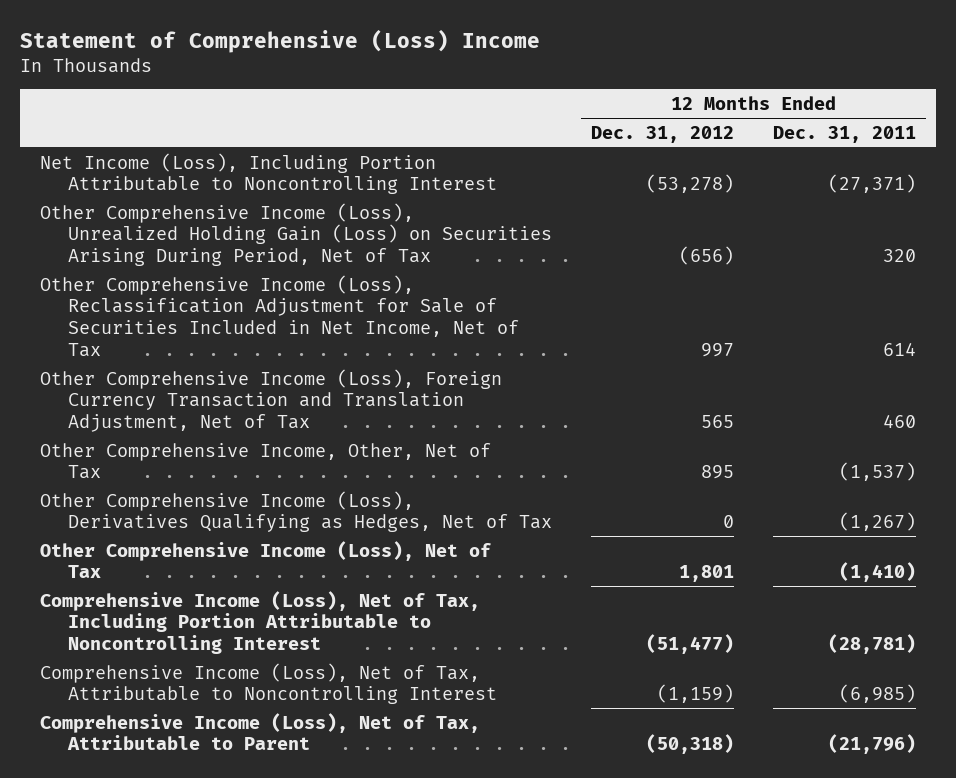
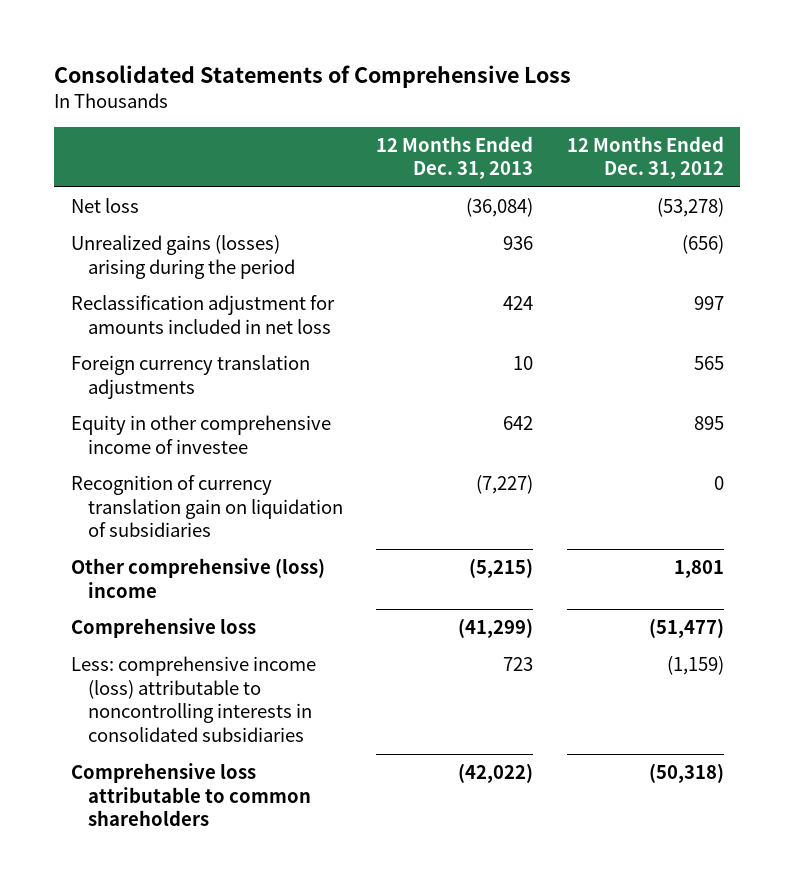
- Statement of Comprehensive (Loss) Income
+ Consolidated Statements of Comprehensive Loss
- | 12 Months Ended Dec. 31, 2012 | 12 Months Ended Dec. 31, 2011
+ | 12 Months Ended Dec. 31, 2013 | 12 Months Ended Dec. 31, 2012
- Net Income (Loss), Including Portion Attributable to Noncontrolling Interest | (53,278) | (27,371)
- Other Comprehensive Income (Loss), Unrealized Holding Gain (Loss) on Securities Arising During Period, Net of Tax | (656) | 320
- Other Comprehensive Income (Loss), Reclassification Adjustment for Sale of Securities Included in Net Income, Net of Tax | 997 | 614
- Other Comprehensive Income (Loss), Foreign Currency Transaction and Translation Adjustment, Net of Tax | 565 | 460
- Other Comprehensive Income, Other, Net of Tax | 895 | (1,537)
- Other Comprehensive Income (Loss), Derivatives Qualifying as Hedges, Net of Tax | 0 | (1,267)
- Other Comprehensive Income (Loss), Net of Tax | 1,801 | (1,410)
- Comprehensive Income (Loss), Net of Tax, Including Portion Attributable to Noncontrolling Interest | (51,477) | (28,781)
- Comprehensive Income (Loss), Net of Tax, Attributable to Noncontrolling Interest | (1,159) | (6,985)
- Comprehensive Income (Loss), Net of Tax, Attributable to Parent | (50,318) | (21,796)
+ Net loss | (36,084) | (53,278)
+ Unrealized gains (losses) arising during the period | 936 | (656)
+ Reclassification adjustment for amounts included in net loss | 424 | 997
+ Foreign currency translation adjustments | 10 | 565
+ Equity in other comprehensive income of investee | 642 | 895
+ Recognition of currency translation gain on liquidation of subsidiaries | (7,227) | 0
+ Other comprehensive (loss) income | (5,215) | 1,801
+ Comprehensive loss | (41,299) | (51,477)
+ Less: comprehensive income (loss) attributable to noncontrolling interests in consolidated subsidiaries | 723 | (1,159)
+ Comprehensive loss attributable to common shareholders | (42,022) | (50,318)

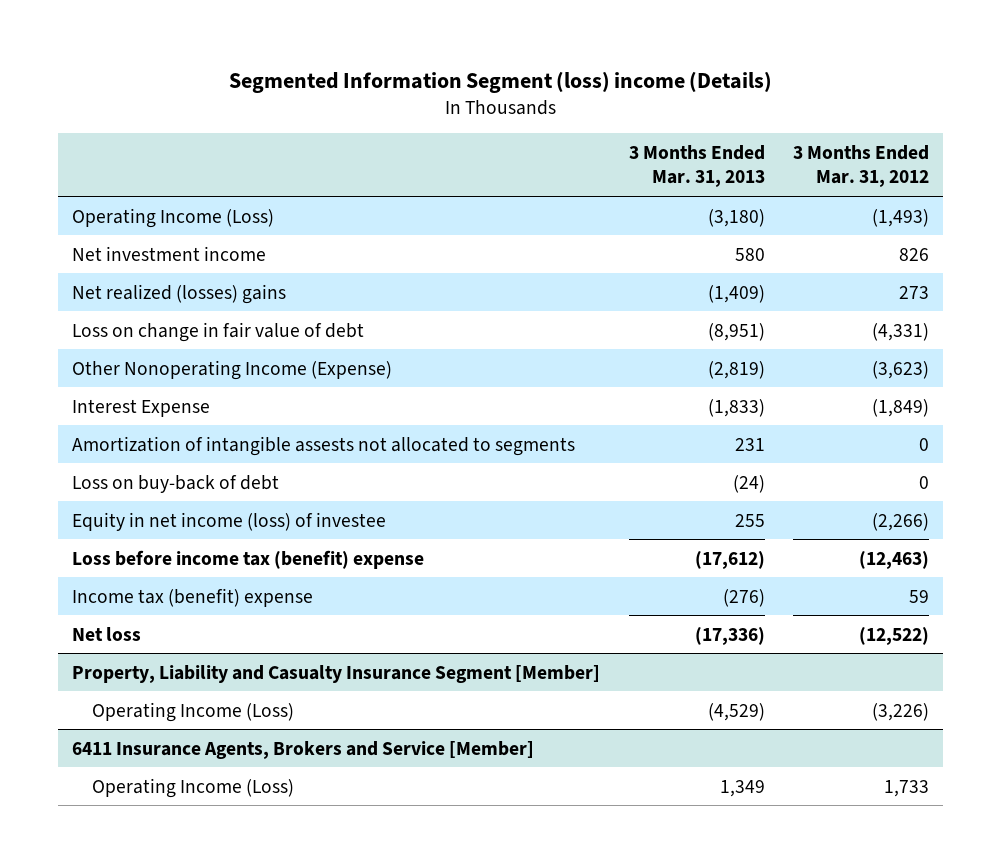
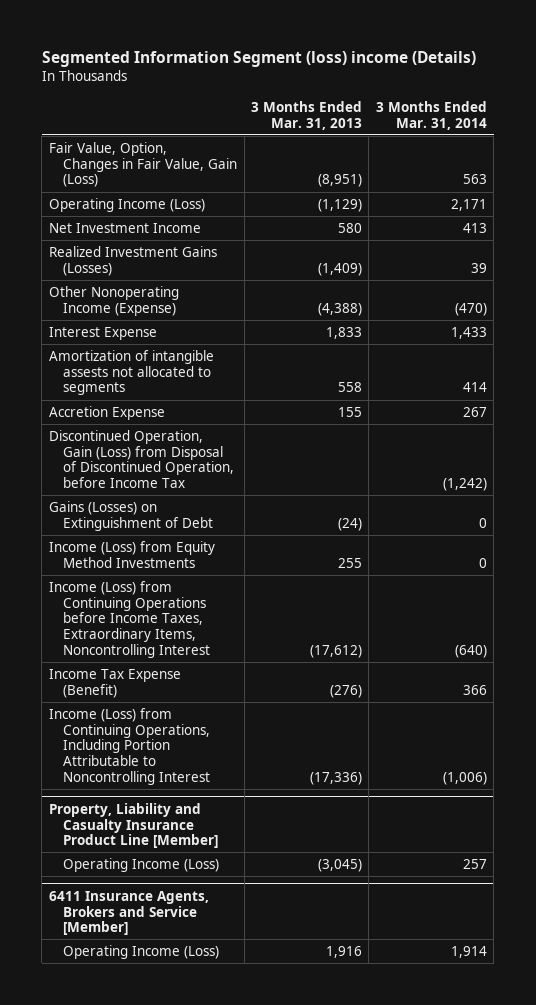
- | 3 Months Ended Mar. 31, 2013 | 3 Months Ended Mar. 31, 2012
+ | 3 Months Ended Mar. 31, 2013 | 3 Months Ended Mar. 31, 2014
- Operating Income (Loss) | (3,180) | (1,493)
- Net investment income | 580 | 826
- Net realized (losses) gains | (1,409) | 273
- Loss on change in fair value of debt | (8,951) | (4,331)
- Other Nonoperating Income (Expense) | (2,819) | (3,623)
- Interest Expense | (1,833) | (1,849)
- Amortization of intangible assests not allocated to segments | 231 | 0
- Loss on buy-back of debt | (24) | 0
- Equity in net income (loss) of investee | 255 | (2,266)
- Loss before income tax (benefit) expense | (17,612) | (12,463)
- Income tax (benefit) expense | (276) | 59
- Net loss | (17,336) | (12,522)
- Property, Liability and Casualty Insurance Segment [Member]
- Operating Income (Loss) | (4,529) | (3,226)
+ Fair Value, Option, Changes in Fair Value, Gain (Loss) | (8,951) | 563
+ Operating Income (Loss) | (1,129) | 2,171
+ Net Investment Income | 580 | 413
+ Realized Investment Gains (Losses) | (1,409) | 39
+ Other Nonoperating Income (Expense) | (4,388) | (470)
+ Interest Expense | 1,833 | 1,433
+ Amortization of intangible assests not allocated to segments | 558 | 414
+ Accretion Expense | 155 | 267
+ Discontinued Operation, Gain (Loss) from Disposal of Discontinued Operation, before Income Tax | | (1,242)
+ Gains (Losses) on Extinguishment of Debt | (24) | 0
+ Income (Loss) from Equity Method Investments | 255 | 0
+ Income (Loss) from Continuing Operations before Income Taxes, Extraordinary Items, Noncontrolling Interest | (17,612) | (640)
+ Income Tax Expense (Benefit) | (276) | 366
+ Income (Loss) from Continuing Operations, Including Portion Attributable to Noncontrolling Interest | (17,336) | (1,006)
+ Property, Liability and Casualty Insurance Product Line [Member]
+ Operating Income (Loss) | (3,045) | 257
@ 6411 Insurance Agents, Brokers and Service [Member]
- Operating Income (Loss) | 1,349 | 1,733
+ Operating Income (Loss) | 1,916 | 1,914

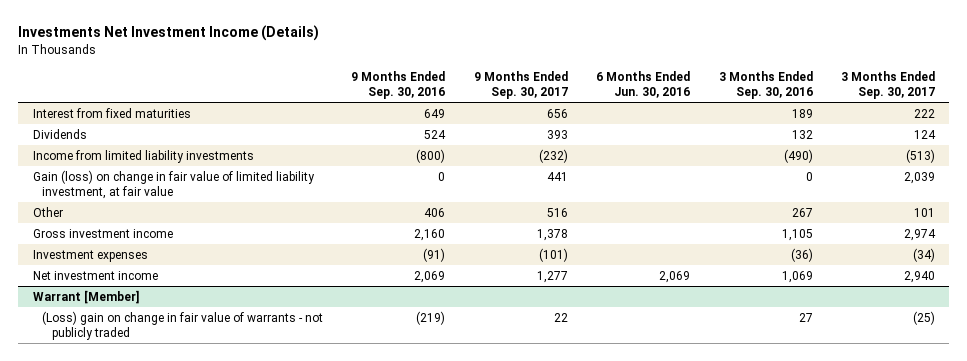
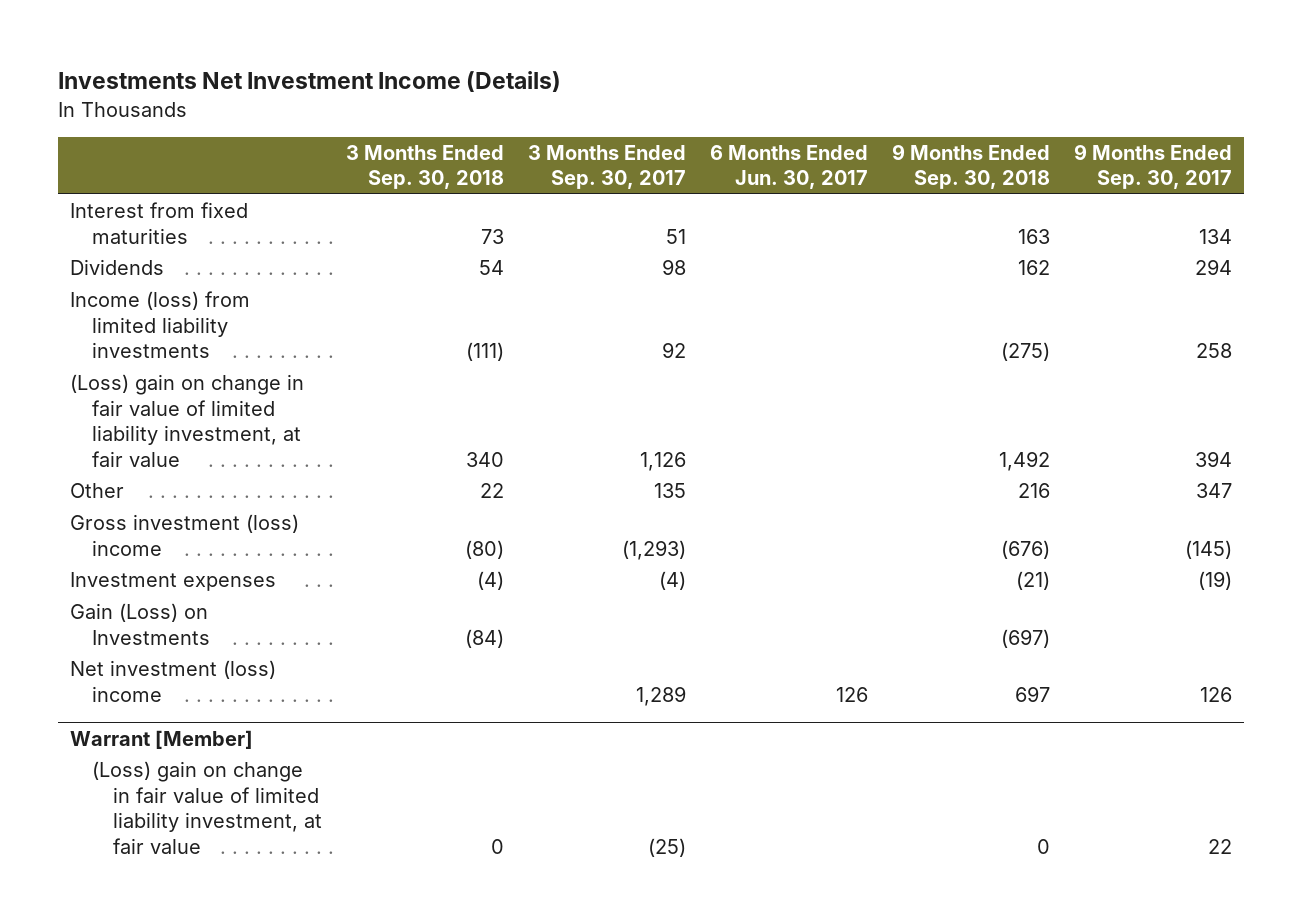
- | 9 Months Ended Sep. 30, 2016 | 9 Months Ended Sep. 30, 2017 | 6 Months Ended Jun. 30, 2016 | 3 Months Ended Sep. 30, 2016 | 3 Months Ended Sep. 30, 2017
+ | 3 Months Ended Sep. 30, 2018 | 3 Months Ended Sep. 30, 2017 | 6 Months Ended Jun. 30, 2017 | 9 Months Ended Sep. 30, 2018 | 9 Months Ended Sep. 30, 2017
- Interest from fixed maturities | 649 | 656 | | 189 | 222
- Dividends | 524 | 393 | | 132 | 124
- Income from limited liability investments | (800) | (232) | | (490) | (513)
- Gain (loss) on change in fair value of limited liability investment, at fair value | 0 | 441 | | 0 | 2,039
- Other | 406 | 516 | | 267 | 101
- Gross investment income | 2,160 | 1,378 | | 1,105 | 2,974
- Investment expenses | (91) | (101) | | (36) | (34)
- Net investment income | 2,069 | 1,277 | 2,069 | 1,069 | 2,940
+ Interest from fixed maturities | 73 | 51 | | 163 | 134
+ Dividends | 54 | 98 | | 162 | 294
+ Income (loss) from limited liability investments | (111) | 92 | | (275) | 258
+ (Loss) gain on change in fair value of limited liability investment, at fair value | 340 | 1,126 | | 1,492 | 394
+ Other | 22 | 135 | | 216 | 347
+ Gross investment (loss) income | (80) | (1,293) | | (676) | (145)
+ Investment expenses | (4) | (4) | | (21) | (19)
+ Gain (Loss) on Investments | (84) | | | (697) |
+ Net investment (loss) income | | 1,289 | 126 | 697 | 126
@ Warrant [Member]
- (Loss) gain on change in fair value of warrants - not publicly traded | (219) | 22 | | 27 | (25)
+ (Loss) gain on change in fair value of limited liability investment, at fair value | 0 | (25) | | 0 | 22

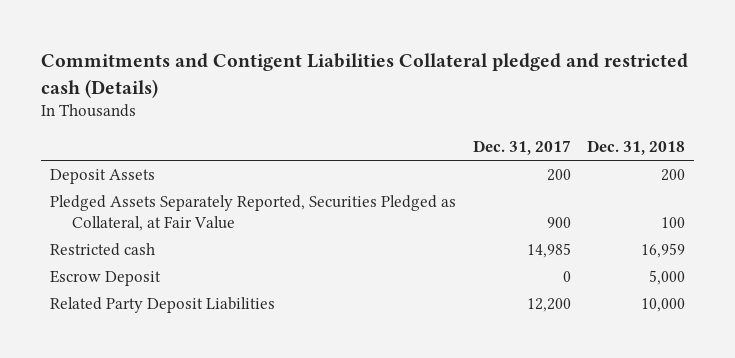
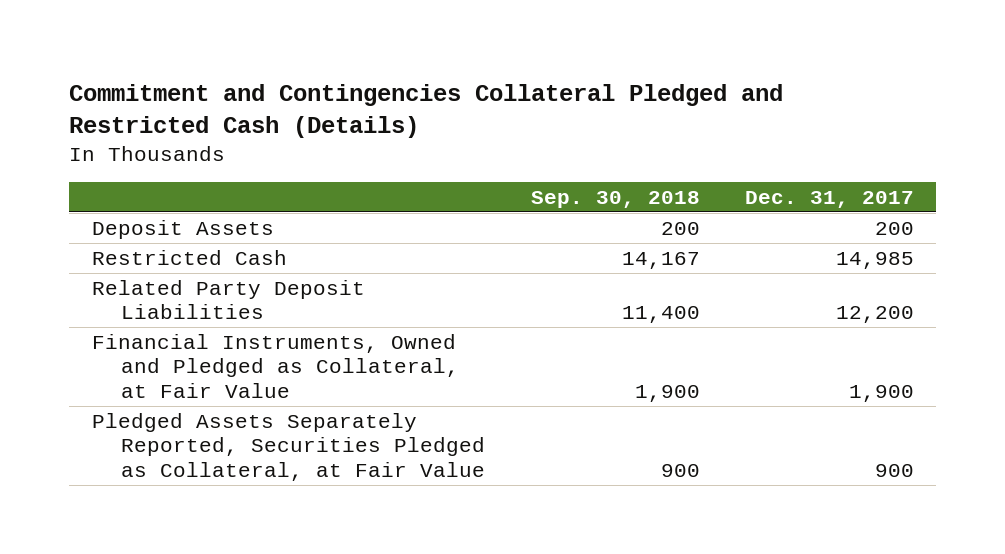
- Commitments and Contigent Liabilities Collateral pledged and restricted cash (Details)
+ Commitment and Contingencies Collateral Pledged and Restricted Cash (Details)
- | Dec. 31, 2017 | Dec. 31, 2018
+ | Sep. 30, 2018 | Dec. 31, 2017
- Restricted cash | 14,985 | 16,959
- Escrow Deposit | 0 | 5,000
+ Restricted Cash | 14,167 | 14,985
+ Financial Instruments, Owned and Pledged as Collateral, at Fair Value | 1,900 | 1,900
moved down: Pledged Assets Separately Reported, Securities Pledged as Collateral, at Fair Value | 900 | 900

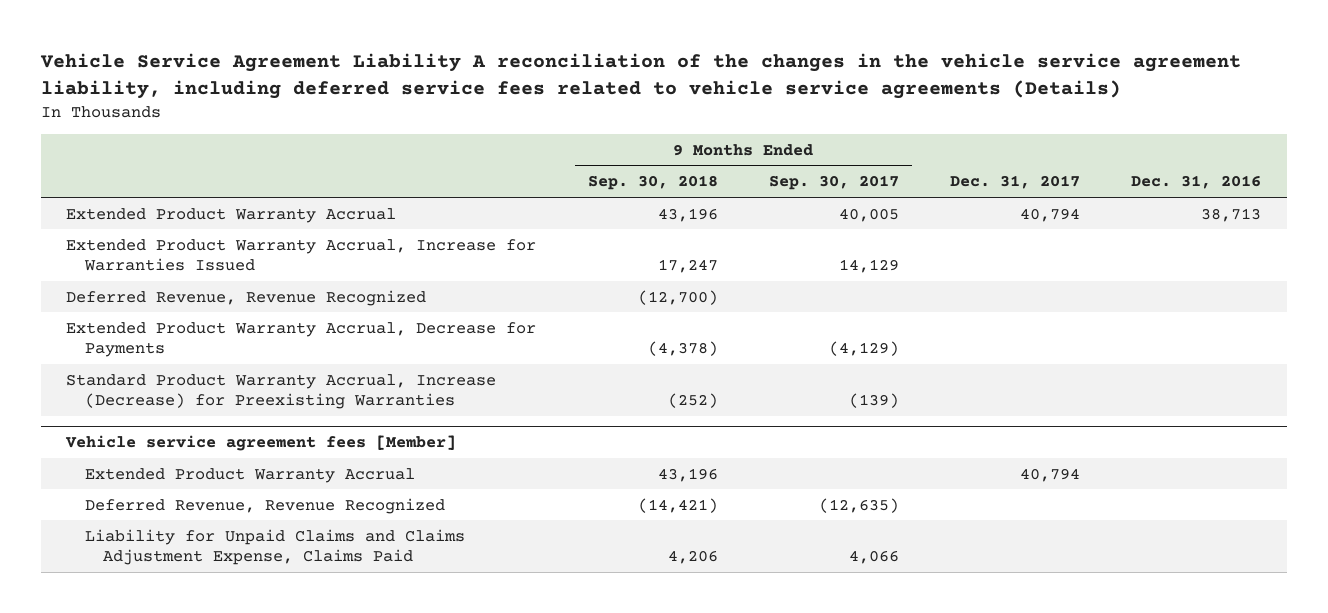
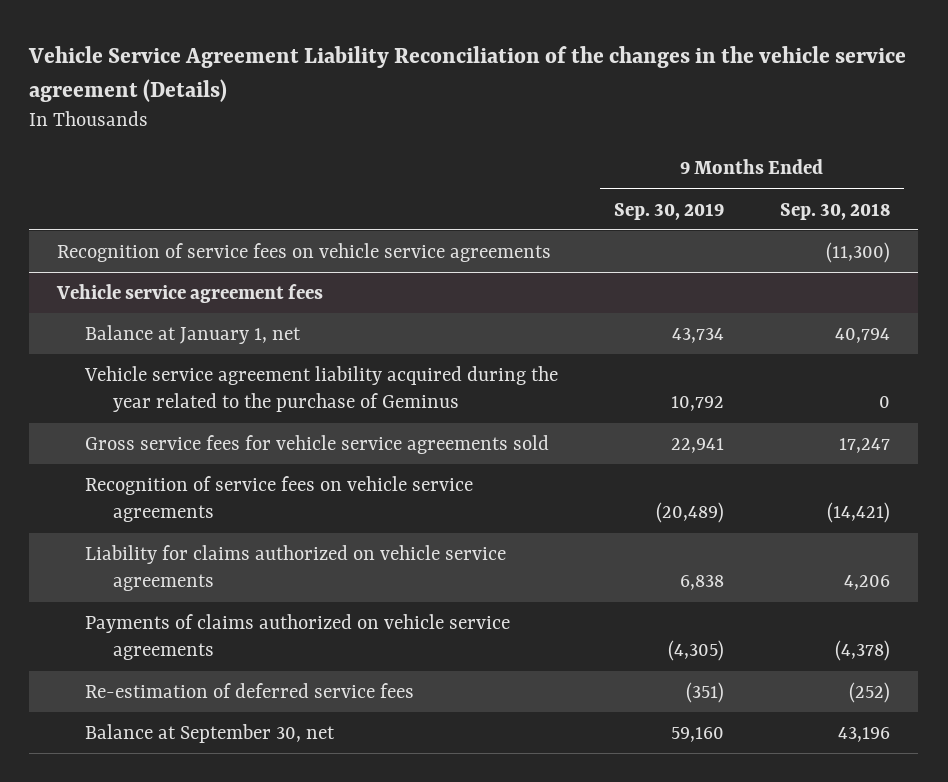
- Vehicle Service Agreement Liability A reconciliation of the changes in the vehicle service agreement liability, including deferred service fees related to vehicle service agreements (Details)
+ Vehicle Service Agreement Liability Reconciliation of the changes in the vehicle service agreement (Details)
- | 9 Months Ended Sep. 30, 2018 | 9 Months Ended Sep. 30, 2017 | Dec. 31, 2017 | Dec. 31, 2016
+ | 9 Months Ended Sep. 30, 2019 | 9 Months Ended Sep. 30, 2018
- Extended Product Warranty Accrual | 43,196 | 40,005 | 40,794 | 38,713
- Extended Product Warranty Accrual, Increase for Warranties Issued | 17,247 | 14,129 | |
- Deferred Revenue, Revenue Recognized | (12,700) | | |
- Extended Product Warranty Accrual, Decrease for Payments | (4,378) | (4,129) | |
- Standard Product Warranty Accrual, Increase (Decrease) for Preexisting Warranties | (252) | (139) | |
- Vehicle service agreement fees [Member]
- Extended Product Warranty Accrual | 43,196 | | 40,794 |
- Deferred Revenue, Revenue Recognized | (14,421) | (12,635) | |
- Liability for Unpaid Claims and Claims Adjustment Expense, Claims Paid | 4,206 | 4,066 | |
+ Recognition of service fees on vehicle service agreements | | (11,300)
+ Vehicle service agreement fees
+ Balance at January 1, net | 43,734 | 40,794
+ Vehicle service agreement liability acquired during the year related to the purchase of Geminus | 10,792 | 0
+ Gross service fees for vehicle service agreements sold | 22,941 | 17,247
+ Recognition of service fees on vehicle service agreements | (20,489) | (14,421)
+ Liability for claims authorized on vehicle service agreements | 6,838 | 4,206
+ Payments of claims authorized on vehicle service agreements | (4,305) | (4,378)
+ Re-estimation of deferred service fees | (351) | (252)
+ Balance at September 30, net | 59,160 | 43,196

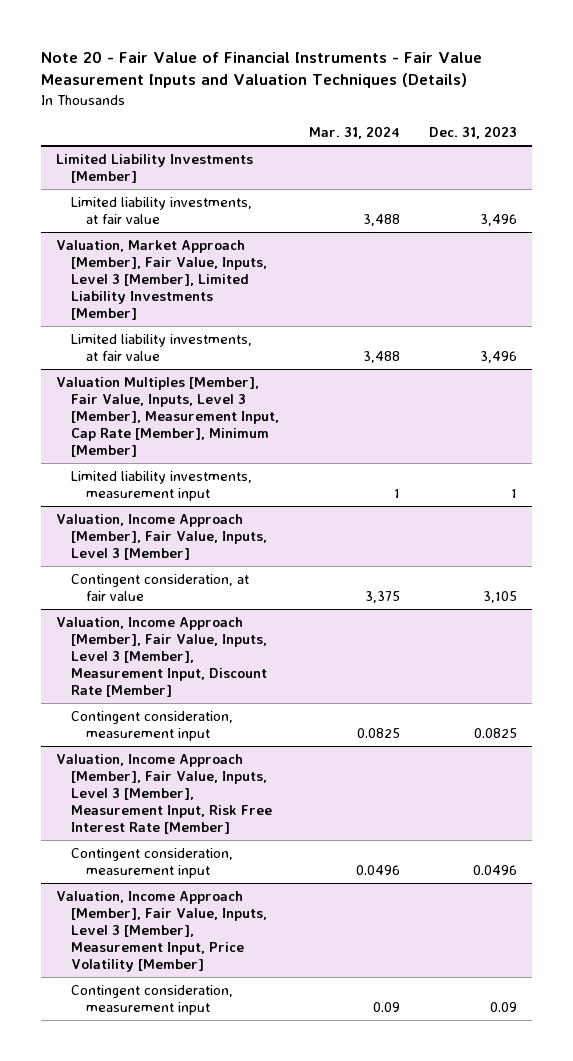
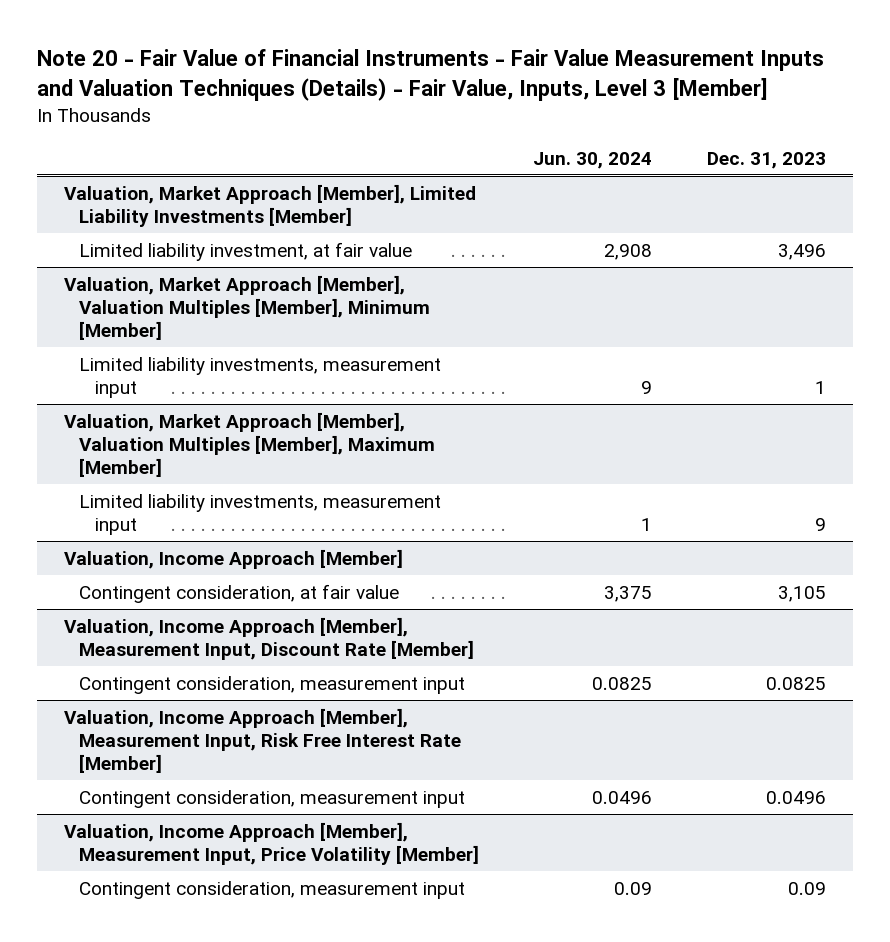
- Note 20 - Fair Value of Financial Instruments - Fair Value Measurement Inputs and Valuation Techniques (Details)
+ Note 20 - Fair Value of Financial Instruments - Fair Value Measurement Inputs and Valuation Techniques (Details) - Fair Value, Inputs, Level 3 [Member]
- | Mar. 31, 2024 | Dec. 31, 2023
+ | Jun. 30, 2024 | Dec. 31, 2023
- Limited Liability Investments [Member]
- Limited liability investments, at fair value | 3,488 | 3,496
- Valuation, Market Approach [Member], Fair Value, Inputs, Level 3 [Member], Limited Liability Investments [Member]
- Limited liability investments, at fair value | 3,488 | 3,496
- Valuation Multiples [Member], Fair Value, Inputs, Level 3 [Member], Measurement Input, Cap Rate [Member], Minimum [Member]
+ Valuation, Market Approach [Member], Limited Liability Investments [Member]
+ Limited liability investment, at fair value | 2,908 | 3,496
+ Valuation, Market Approach [Member], Valuation Multiples [Member], Minimum [Member]
- Valuation, Income Approach [Member], Fair Value, Inputs, Level 3 [Member]
+ Valuation, Market Approach [Member], Valuation Multiples [Member], Maximum [Member]
+ Limited liability investments, measurement input | 1 | 9
+ Valuation, Income Approach [Member]
- Valuation, Income Approach [Member], Fair Value, Inputs, Level 3 [Member], Measurement Input, Discount Rate [Member]
+ Valuation, Income Approach [Member], Measurement Input, Discount Rate [Member]
- Valuation, Income Approach [Member], Fair Value, Inputs, Level 3 [Member], Measurement Input, Risk Free Interest Rate [Member]
+ Valuation, Income Approach [Member], Measurement Input, Risk Free Interest Rate [Member]
- Valuation, Income Approach [Member], Fair Value, Inputs, Level 3 [Member], Measurement Input, Price Volatility [Member]
+ Valuation, Income Approach [Member], Measurement Input, Price Volatility [Member]

